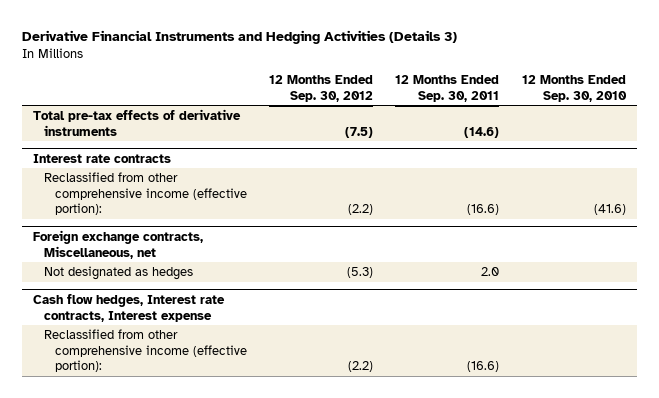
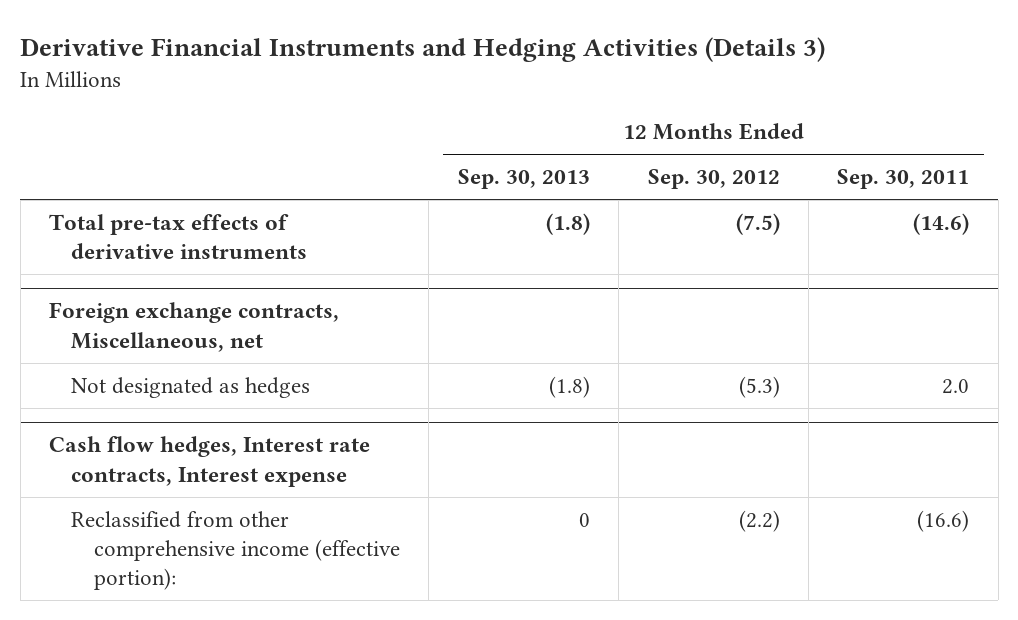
- | 12 Months Ended Sep. 30, 2012 | 12 Months Ended Sep. 30, 2011 | 12 Months Ended Sep. 30, 2010
+ | 12 Months Ended Sep. 30, 2013 | 12 Months Ended Sep. 30, 2012 | 12 Months Ended Sep. 30, 2011
- Interest rate contracts
- Reclassified from other comprehensive income (effective portion): | (2.2) | (16.6) | (41.6)

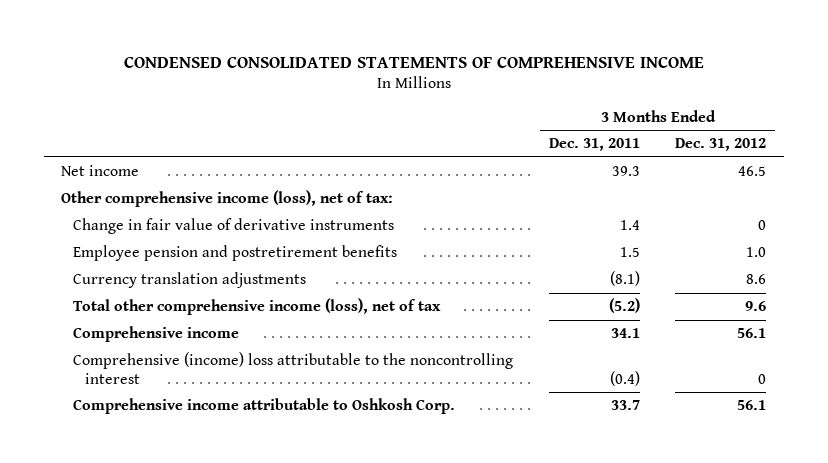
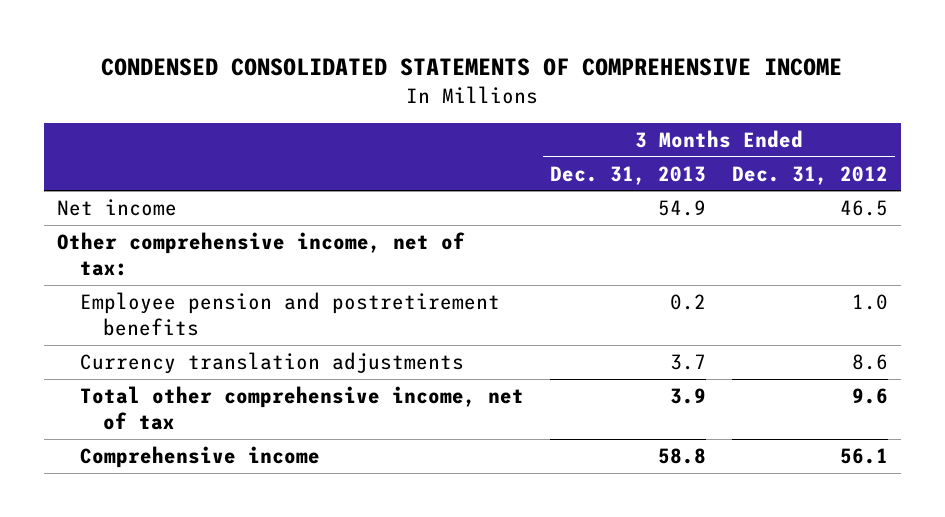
- | 3 Months Ended Dec. 31, 2011 | 3 Months Ended Dec. 31, 2012
+ | 3 Months Ended Dec. 31, 2013 | 3 Months Ended Dec. 31, 2012
- Other comprehensive income (loss), net of tax:
- Change in fair value of derivative instruments | 1.4 | 0
+ Other comprehensive income, net of tax:
- Total other comprehensive income (loss), net of tax | (5.2) | 9.6
+ Total other comprehensive income, net of tax | 3.9 | 9.6
- Comprehensive (income) loss attributable to the noncontrolling interest | (0.4) | 0
- Comprehensive income attributable to Oshkosh Corp. | 33.7 | 56.1

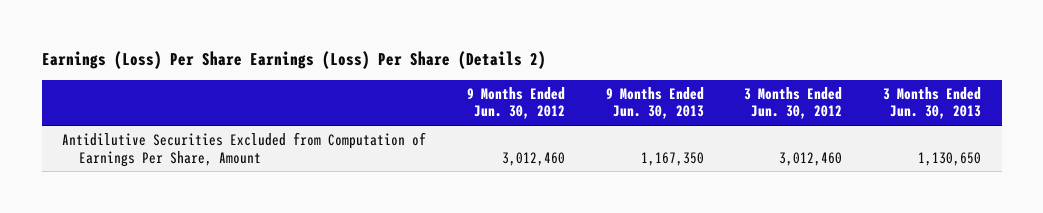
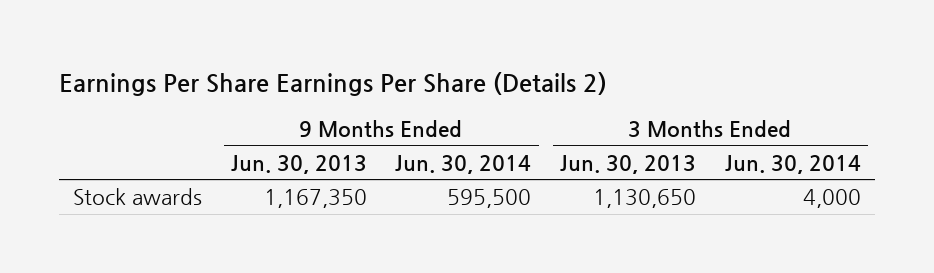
- Earnings (Loss) Per Share Earnings (Loss) Per Share (Details 2)
+ Earnings Per Share Earnings Per Share (Details 2)
- | 9 Months Ended Jun. 30, 2012 | 9 Months Ended Jun. 30, 2013 | 3 Months Ended Jun. 30, 2012 | 3 Months Ended Jun. 30, 2013
+ | 9 Months Ended Jun. 30, 2013 | 9 Months Ended Jun. 30, 2014 | 3 Months Ended Jun. 30, 2013 | 3 Months Ended Jun. 30, 2014
- Antidilutive Securities Excluded from Computation of Earnings Per Share, Amount | 3,012,460 | 1,167,350 | 3,012,460 | 1,130,650
+ Stock awards | 1,167,350 | 595,500 | 1,130,650 | 4,000

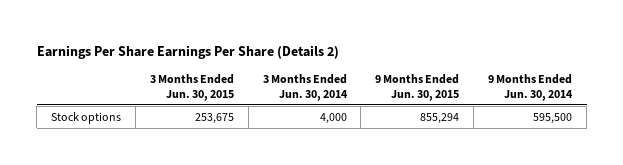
- | 9 Months Ended Jun. 30, 2013 | 9 Months Ended Jun. 30, 2014 | 3 Months Ended Jun. 30, 2013 | 3 Months Ended Jun. 30, 2014
+ | 3 Months Ended Jun. 30, 2015 | 3 Months Ended Jun. 30, 2014 | 9 Months Ended Jun. 30, 2015 | 9 Months Ended Jun. 30, 2014
- Stock awards | 1,167,350 | 595,500 | 1,130,650 | 4,000
+ Stock options | 253,675 | 4,000 | 855,294 | 595,500

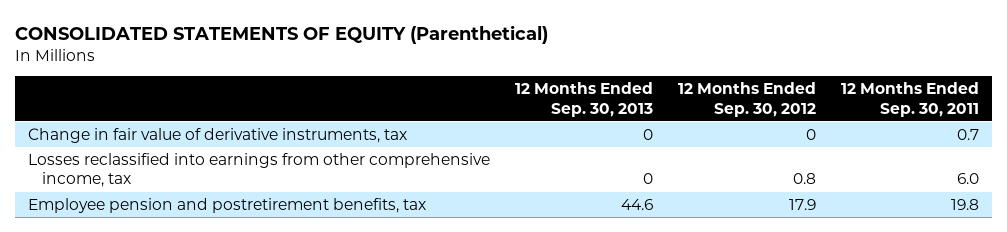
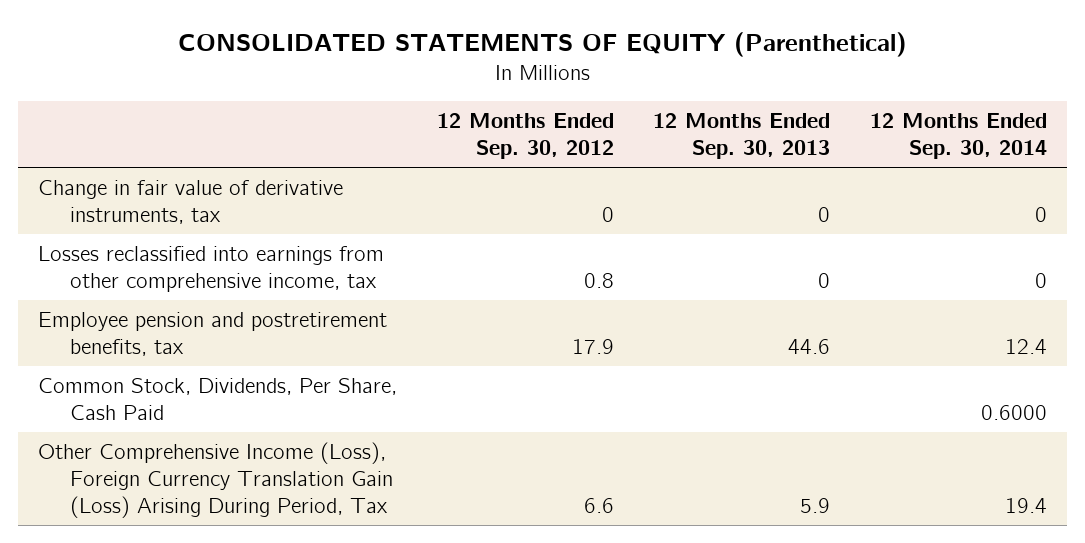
- | 12 Months Ended Sep. 30, 2013 | 12 Months Ended Sep. 30, 2012 | 12 Months Ended Sep. 30, 2011
+ | 12 Months Ended Sep. 30, 2012 | 12 Months Ended Sep. 30, 2013 | 12 Months Ended Sep. 30, 2014
+ Common Stock, Dividends, Per Share, Cash Paid | | | 0.6000
+ Other Comprehensive Income (Loss), Foreign Currency Translation Gain (Loss) Arising During Period, Tax | 6.6 | 5.9 | 19.4

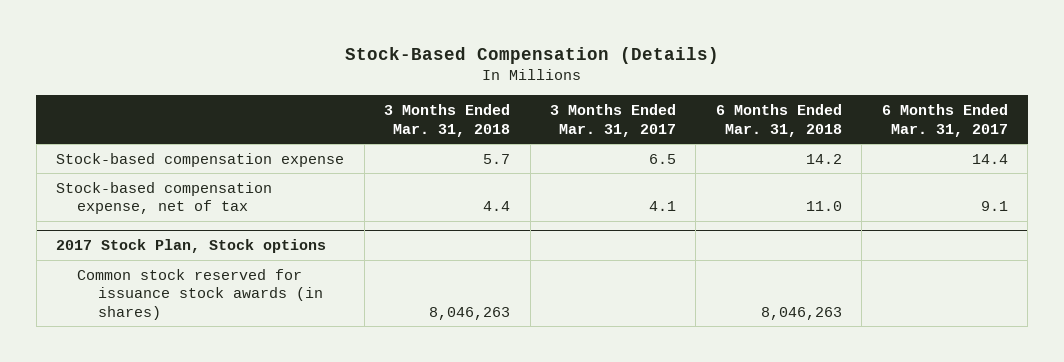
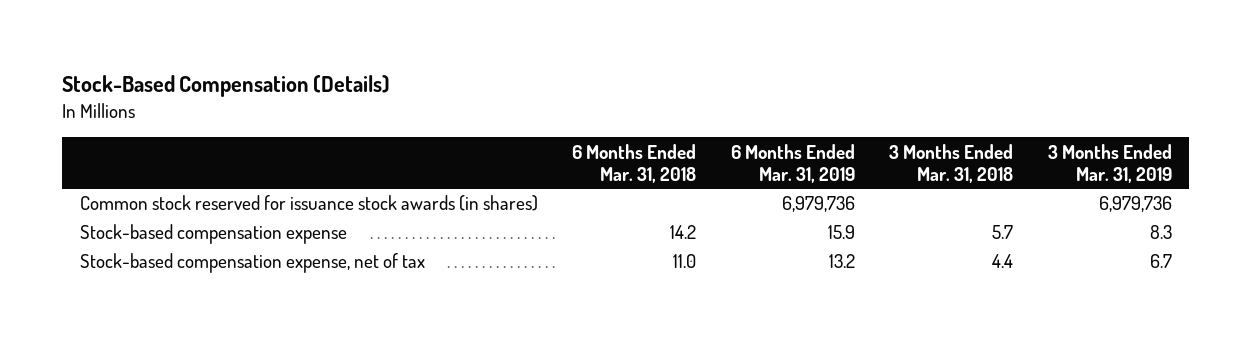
- | 3 Months Ended Mar. 31, 2018 | 3 Months Ended Mar. 31, 2017 | 6 Months Ended Mar. 31, 2018 | 6 Months Ended Mar. 31, 2017
+ | 6 Months Ended Mar. 31, 2018 | 6 Months Ended Mar. 31, 2019 | 3 Months Ended Mar. 31, 2018 | 3 Months Ended Mar. 31, 2019
+ Common stock reserved for issuance stock awards (in shares) | | 6,979,736 | | 6,979,736
- 2017 Stock Plan, Stock options
- Common stock reserved for issuance stock awards (in shares) | 8,046,263 | | 8,046,263 |

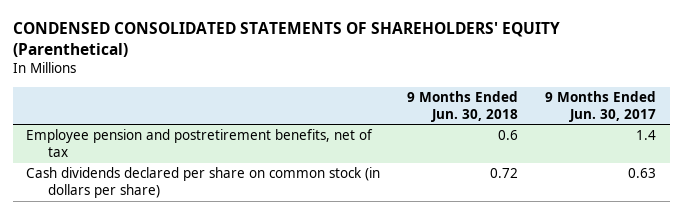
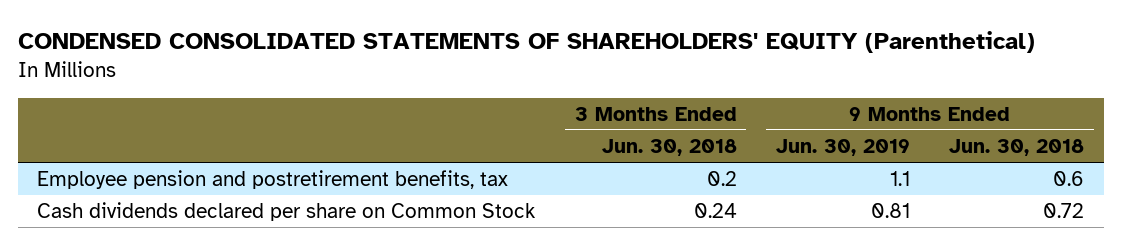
- | 9 Months Ended Jun. 30, 2018 | 9 Months Ended Jun. 30, 2017
+ | 3 Months Ended Jun. 30, 2018 | 9 Months Ended Jun. 30, 2019 | 9 Months Ended Jun. 30, 2018
- Employee pension and postretirement benefits, net of tax | 0.6 | 1.4
- Cash dividends declared per share on common stock (in dollars per share) | 0.72 | 0.63
+ Employee pension and postretirement benefits, tax | 0.2 | 1.1 | 0.6
+ Cash dividends declared per share on Common Stock | 0.24 | 0.81 | 0.72

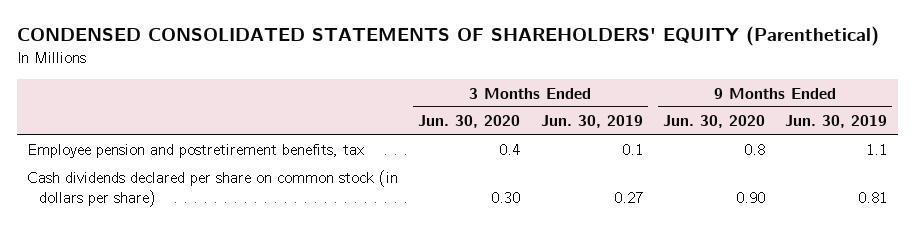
- | 3 Months Ended Jun. 30, 2018 | 9 Months Ended Jun. 30, 2019 | 9 Months Ended Jun. 30, 2018
+ | 3 Months Ended Jun. 30, 2020 | 3 Months Ended Jun. 30, 2019 | 9 Months Ended Jun. 30, 2020 | 9 Months Ended Jun. 30, 2019
- Cash dividends declared per share on Common Stock | 0.24 | 0.81 | 0.72
+ Cash dividends declared per share on common stock (in dollars per share) | 0.30 | 0.27 | 0.90 | 0.81

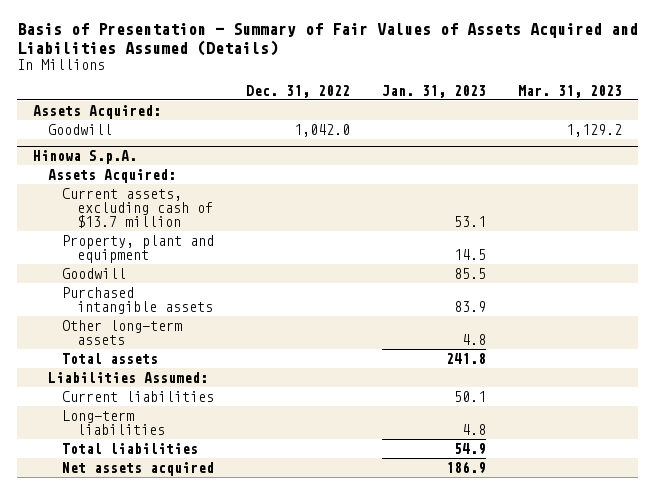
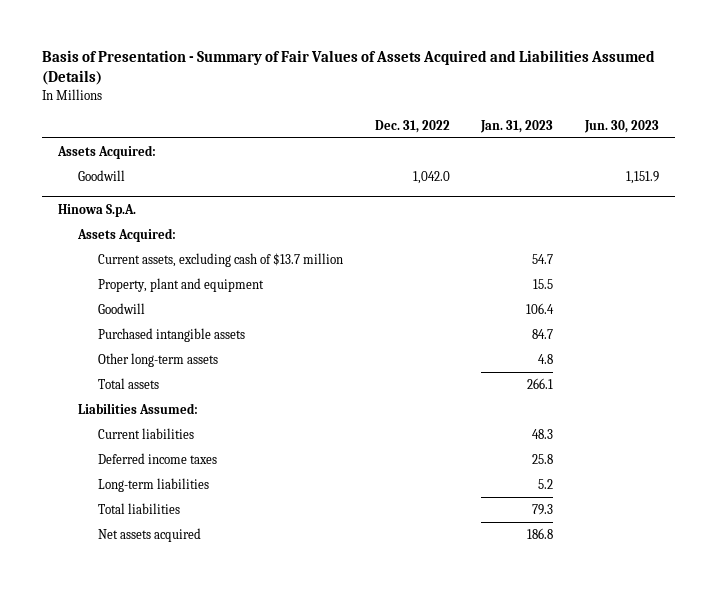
- | Dec. 31, 2022 | Jan. 31, 2023 | Mar. 31, 2023
+ | Dec. 31, 2022 | Jan. 31, 2023 | Jun. 30, 2023
@ Hinowa S.p.A.
- Current assets, excluding cash of $13.7 million | | 53.1 |
- Property, plant and equipment | | 14.5 |
- Goodwill | | 85.5 |
- Purchased intangible assets | | 83.9 |
+ Current assets, excluding cash of $13.7 million | | 54.7 |
+ Property, plant and equipment | | 15.5 |
+ Goodwill | | 106.4 |
+ Purchased intangible assets | | 84.7 |
- Total assets | | 241.8 |
+ Total assets | | 266.1 |
- Current liabilities | | 50.1 |
- Long-term liabilities | | 4.8 |
- Total liabilities | | 54.9 |
- Net assets acquired | | 186.9 |
+ Current liabilities | | 48.3 |
+ Deferred income taxes | | 25.8 |
+ Long-term liabilities | | 5.2 |
+ Total liabilities | | 79.3 |
+ Net assets acquired | | 186.8 |

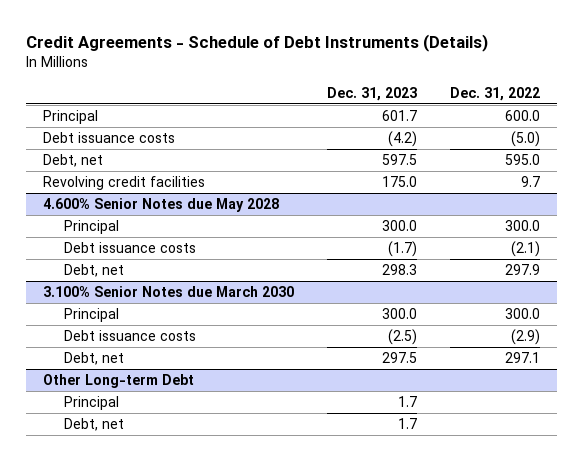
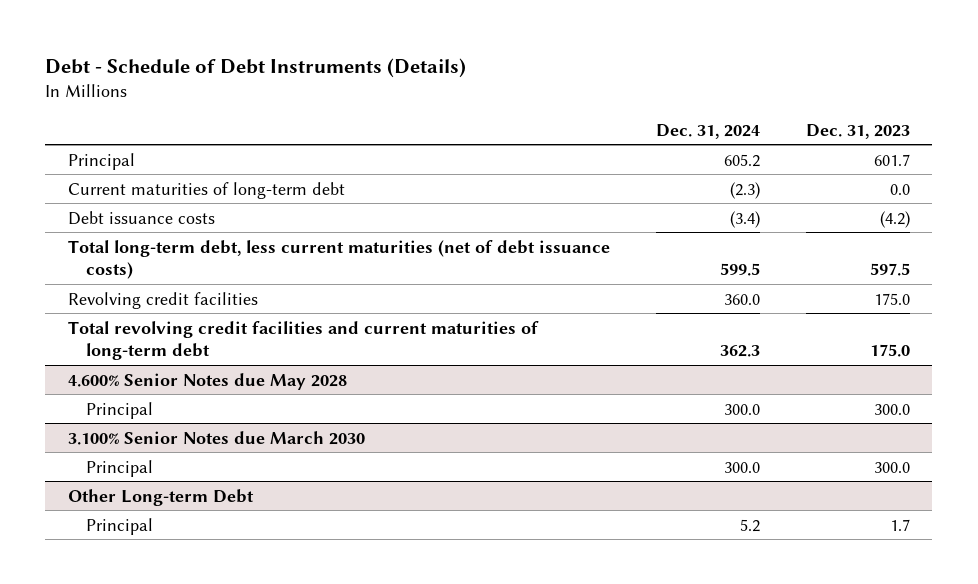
- Credit Agreements - Schedule of Debt Instruments (Details)
+ Debt - Schedule of Debt Instruments (Details)
- | Dec. 31, 2023 | Dec. 31, 2022
+ | Dec. 31, 2024 | Dec. 31, 2023
+ Current maturities of long-term debt | (2.3) | 0.0
- Debt, net | 597.5 | 595.0
+ Total long-term debt, less current maturities (net of debt issuance costs) | 599.5 | 597.5
+ Total revolving credit facilities and current maturities of long-term debt | 362.3 | 175.0
@ 4.600% Senior Notes due May 2028
- Debt issuance costs | (1.7) | (2.1)
- Debt, net | 298.3 | 297.9
@ 3.100% Senior Notes due March 2030
- Debt issuance costs | (2.5) | (2.9)
- Debt, net | 297.5 | 297.1
@ Other Long-term Debt
- Debt, net | 1.7 |

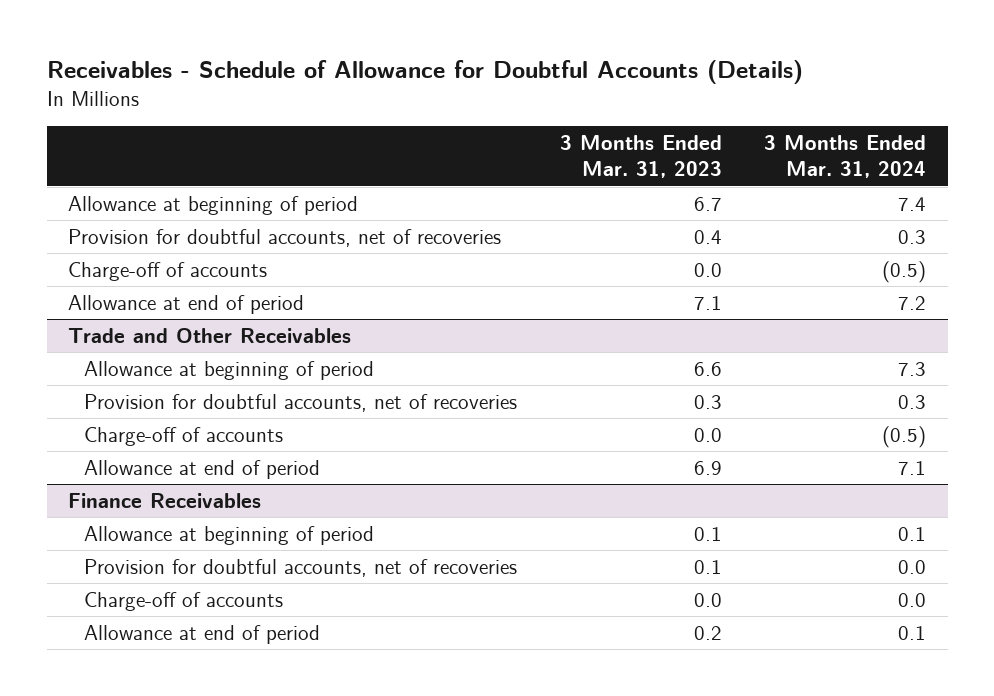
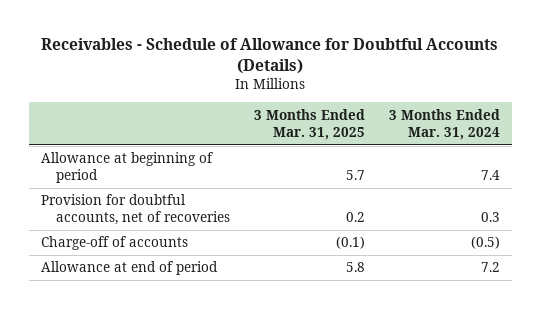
- | 3 Months Ended Mar. 31, 2023 | 3 Months Ended Mar. 31, 2024
+ | 3 Months Ended Mar. 31, 2025 | 3 Months Ended Mar. 31, 2024
- Trade and Other Receivables
- Allowance at beginning of period | 6.6 | 7.3
- Provision for doubtful accounts, net of recoveries | 0.3 | 0.3
- Charge-off of accounts | 0.0 | (0.5)
- Allowance at end of period | 6.9 | 7.1
- Finance Receivables
- Allowance at beginning of period | 0.1 | 0.1
- Provision for doubtful accounts, net of recoveries | 0.1 | 0.0
- Charge-off of accounts | 0.0 | 0.0
- Allowance at end of period | 0.2 | 0.1

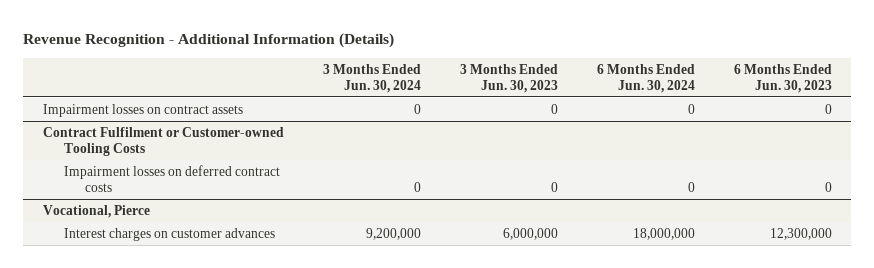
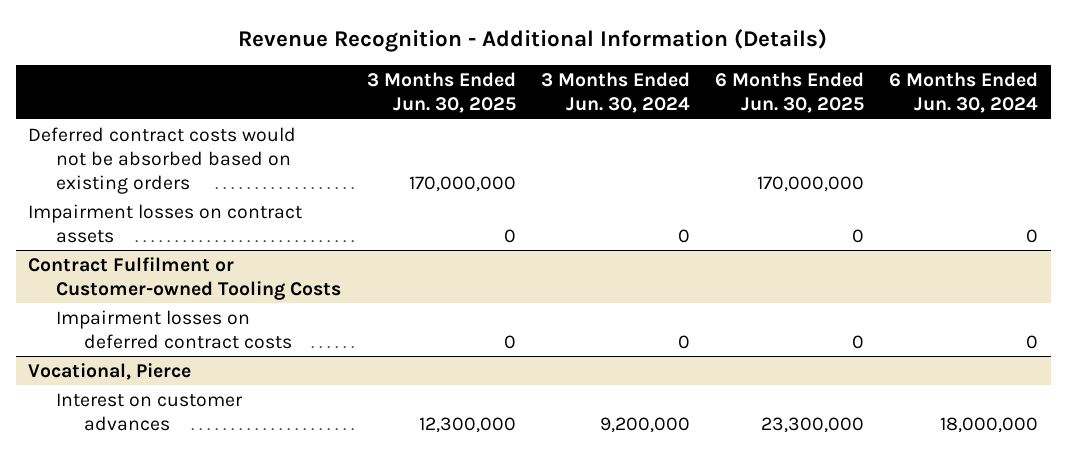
- | 3 Months Ended Jun. 30, 2024 | 3 Months Ended Jun. 30, 2023 | 6 Months Ended Jun. 30, 2024 | 6 Months Ended Jun. 30, 2023
+ | 3 Months Ended Jun. 30, 2025 | 3 Months Ended Jun. 30, 2024 | 6 Months Ended Jun. 30, 2025 | 6 Months Ended Jun. 30, 2024
+ Deferred contract costs would not be absorbed based on existing orders | 170,000,000 | | 170,000,000 |
@ Vocational, Pierce
- Interest charges on customer advances | 9,200,000 | 6,000,000 | 18,000,000 | 12,300,000
+ Interest on customer advances | 12,300,000 | 9,200,000 | 23,300,000 | 18,000,000

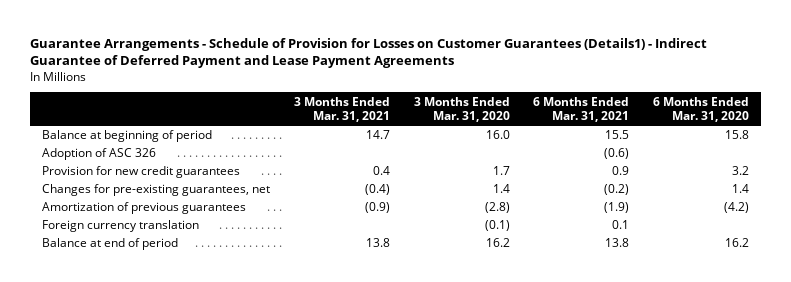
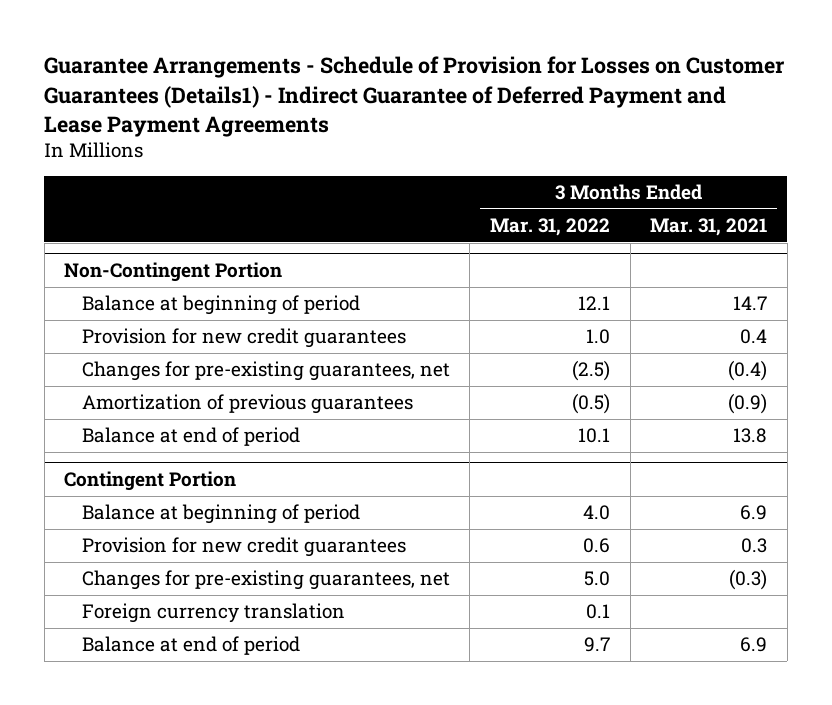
- | 3 Months Ended Mar. 31, 2021 | 3 Months Ended Mar. 31, 2020 | 6 Months Ended Mar. 31, 2021 | 6 Months Ended Mar. 31, 2020
+ | 3 Months Ended Mar. 31, 2022 | 3 Months Ended Mar. 31, 2021
+ Non-Contingent Portion
- Adoption of ASC 326 | | | (0.6) |
- Foreign currency translation | | (0.1) | 0.1 |
+ Contingent Portion
+ Balance at beginning of period | 4.0 | 6.9
+ Provision for new credit guarantees | 0.6 | 0.3
+ Changes for pre-existing guarantees, net | 5.0 | (0.3)
+ Foreign currency translation | 0.1 |
+ Balance at end of period | 9.7 | 6.9

